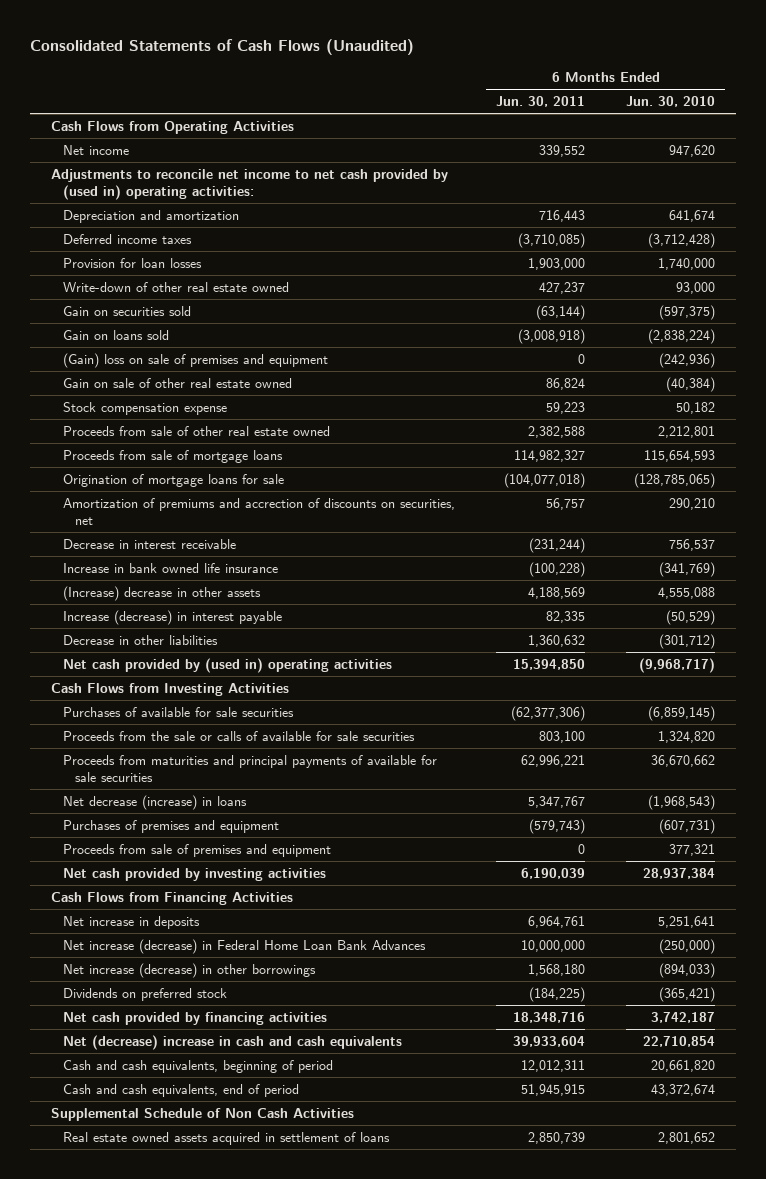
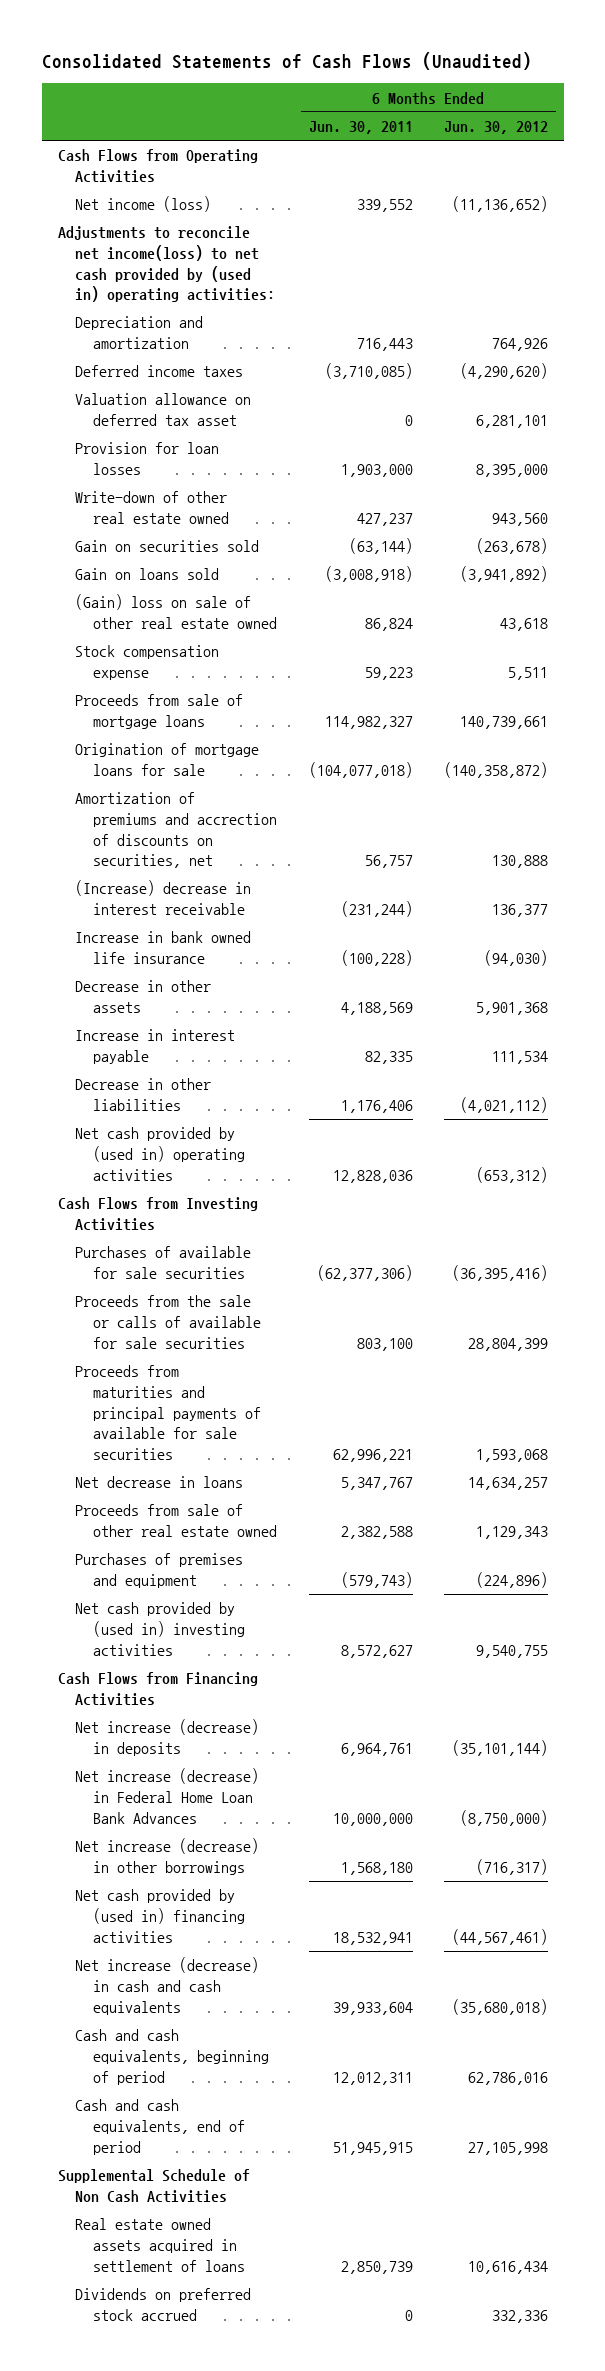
- | 6 Months Ended Jun. 30, 2011 | 6 Months Ended Jun. 30, 2010
+ | 6 Months Ended Jun. 30, 2011 | 6 Months Ended Jun. 30, 2012
- Net income | 339,552 | 947,620
- Adjustments to reconcile net income to net cash provided by (used in) operating activities:
+ Net income (loss) | 339,552 | (11,136,652)
+ Adjustments to reconcile net income(loss) to net cash provided by (used in) operating activities:
+ Valuation allowance on deferred tax asset | 0 | 6,281,101
- (Gain) loss on sale of premises and equipment | 0 | (242,936)
- Gain on sale of other real estate owned | 86,824 | (40,384)
+ (Gain) loss on sale of other real estate owned | 86,824 | 43,618
- Decrease in interest receivable | (231,244) | 756,537
+ (Increase) decrease in interest receivable | (231,244) | 136,377
- (Increase) decrease in other assets | 4,188,569 | 4,555,088
- Increase (decrease) in interest payable | 82,335 | (50,529)
- Decrease in other liabilities | 1,360,632 | (301,712)
- Net cash provided by (used in) operating activities | 15,394,850 | (9,968,717)
+ Decrease in other assets | 4,188,569 | 5,901,368
+ Increase in interest payable | 82,335 | 111,534
+ Decrease in other liabilities | 1,176,406 | (4,021,112)
+ Net cash provided by (used in) operating activities | 12,828,036 | (653,312)
- Net decrease (increase) in loans | 5,347,767 | (1,968,543)
+ Net decrease in loans | 5,347,767 | 14,634,257
moved down: Proceeds from sale of other real estate owned | 2,382,588 | 1,129,343
- Proceeds from sale of premises and equipment | 0 | 377,321
- Net cash provided by investing activities | 6,190,039 | 28,937,384
+ Net cash provided by (used in) investing activities | 8,572,627 | 9,540,755
- Net increase in deposits | 6,964,761 | 5,251,641
+ Net increase (decrease) in deposits | 6,964,761 | (35,101,144)
- Dividends on preferred stock | (184,225) | (365,421)
- Net cash provided by financing activities | 18,348,716 | 3,742,187
- Net (decrease) increase in cash and cash equivalents | 39,933,604 | 22,710,854
+ Net cash provided by (used in) financing activities | 18,532,941 | (44,567,461)
+ Net increase (decrease) in cash and cash equivalents | 39,933,604 | (35,680,018)
+ Dividends on preferred stock accrued | 0 | 332,336

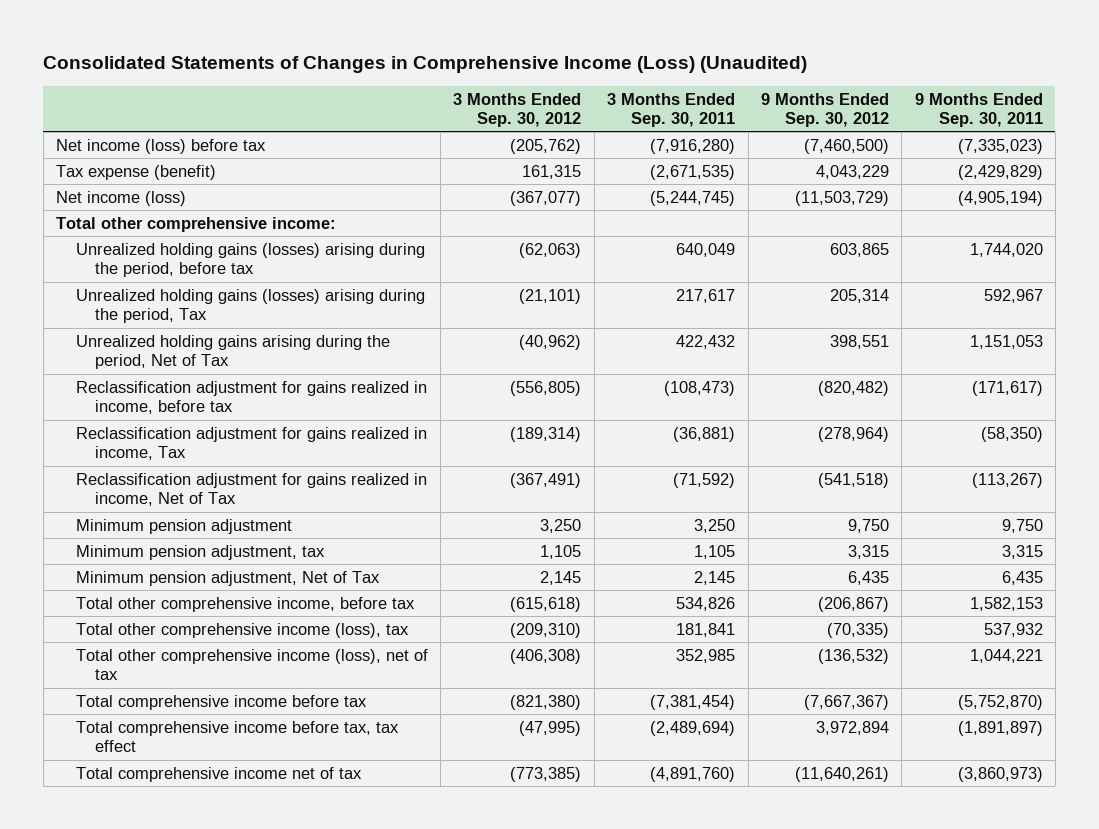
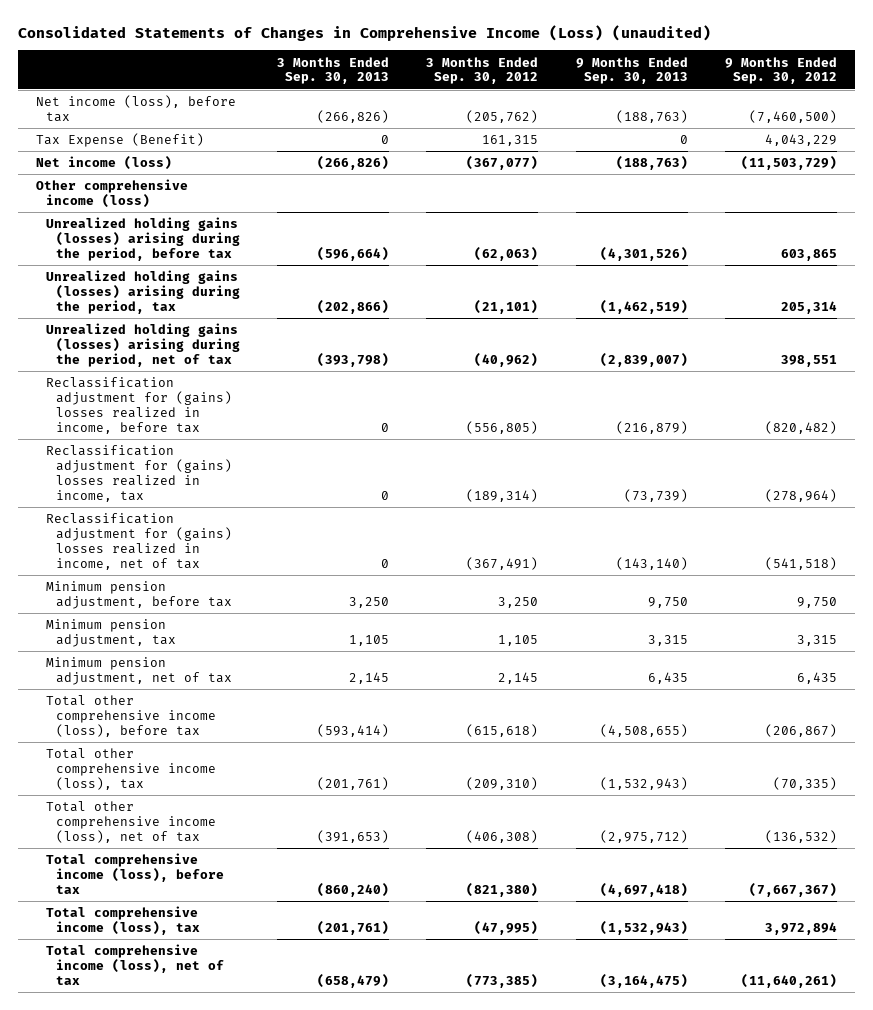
- Consolidated Statements of Changes in Comprehensive Income (Loss) (Unaudited)
+ Consolidated Statements of Changes in Comprehensive Income (Loss) (unaudited)
- | 3 Months Ended Sep. 30, 2012 | 3 Months Ended Sep. 30, 2011 | 9 Months Ended Sep. 30, 2012 | 9 Months Ended Sep. 30, 2011
+ | 3 Months Ended Sep. 30, 2013 | 3 Months Ended Sep. 30, 2012 | 9 Months Ended Sep. 30, 2013 | 9 Months Ended Sep. 30, 2012
- Net income (loss) before tax | (205,762) | (7,916,280) | (7,460,500) | (7,335,023)
- Tax expense (benefit) | 161,315 | (2,671,535) | 4,043,229 | (2,429,829)
+ Net income (loss), before tax | (266,826) | (205,762) | (188,763) | (7,460,500)
+ Tax Expense (Benefit) | 0 | 161,315 | 0 | 4,043,229
- Total other comprehensive income:
+ Other comprehensive income (loss)
- Unrealized holding gains (losses) arising during the period, Tax | (21,101) | 217,617 | 205,314 | 592,967
- Unrealized holding gains arising during the period, Net of Tax | (40,962) | 422,432 | 398,551 | 1,151,053
- Reclassification adjustment for gains realized in income, before tax | (556,805) | (108,473) | (820,482) | (171,617)
- Reclassification adjustment for gains realized in income, Tax | (189,314) | (36,881) | (278,964) | (58,350)
- Reclassification adjustment for gains realized in income, Net of Tax | (367,491) | (71,592) | (541,518) | (113,267)
- Minimum pension adjustment | 3,250 | 3,250 | 9,750 | 9,750
+ Unrealized holding gains (losses) arising during the period, tax | (202,866) | (21,101) | (1,462,519) | 205,314
+ Unrealized holding gains (losses) arising during the period, net of tax | (393,798) | (40,962) | (2,839,007) | 398,551
+ Reclassification adjustment for (gains) losses realized in income, before tax | 0 | (556,805) | (216,879) | (820,482)
+ Reclassification adjustment for (gains) losses realized in income, tax | 0 | (189,314) | (73,739) | (278,964)
+ Reclassification adjustment for (gains) losses realized in income, net of tax | 0 | (367,491) | (143,140) | (541,518)
+ Minimum pension adjustment, before tax | 3,250 | 3,250 | 9,750 | 9,750
- Minimum pension adjustment, Net of Tax | 2,145 | 2,145 | 6,435 | 6,435
- Total other comprehensive income, before tax | (615,618) | 534,826 | (206,867) | 1,582,153
+ Minimum pension adjustment, net of tax | 2,145 | 2,145 | 6,435 | 6,435
+ Total other comprehensive income (loss), before tax | (593,414) | (615,618) | (4,508,655) | (206,867)
- Total comprehensive income before tax | (821,380) | (7,381,454) | (7,667,367) | (5,752,870)
- Total comprehensive income before tax, tax effect | (47,995) | (2,489,694) | 3,972,894 | (1,891,897)
- Total comprehensive income net of tax | (773,385) | (4,891,760) | (11,640,261) | (3,860,973)
+ Total comprehensive income (loss), before tax | (860,240) | (821,380) | (4,697,418) | (7,667,367)
+ Total comprehensive income (loss), tax | (201,761) | (47,995) | (1,532,943) | 3,972,894
+ Total comprehensive income (loss), net of tax | (658,479) | (773,385) | (3,164,475) | (11,640,261)

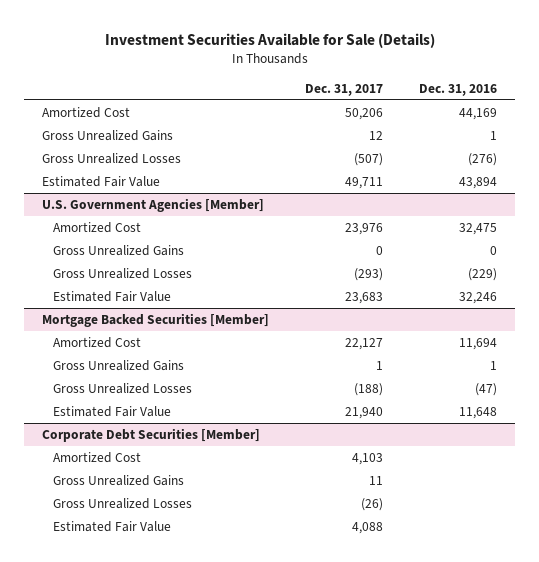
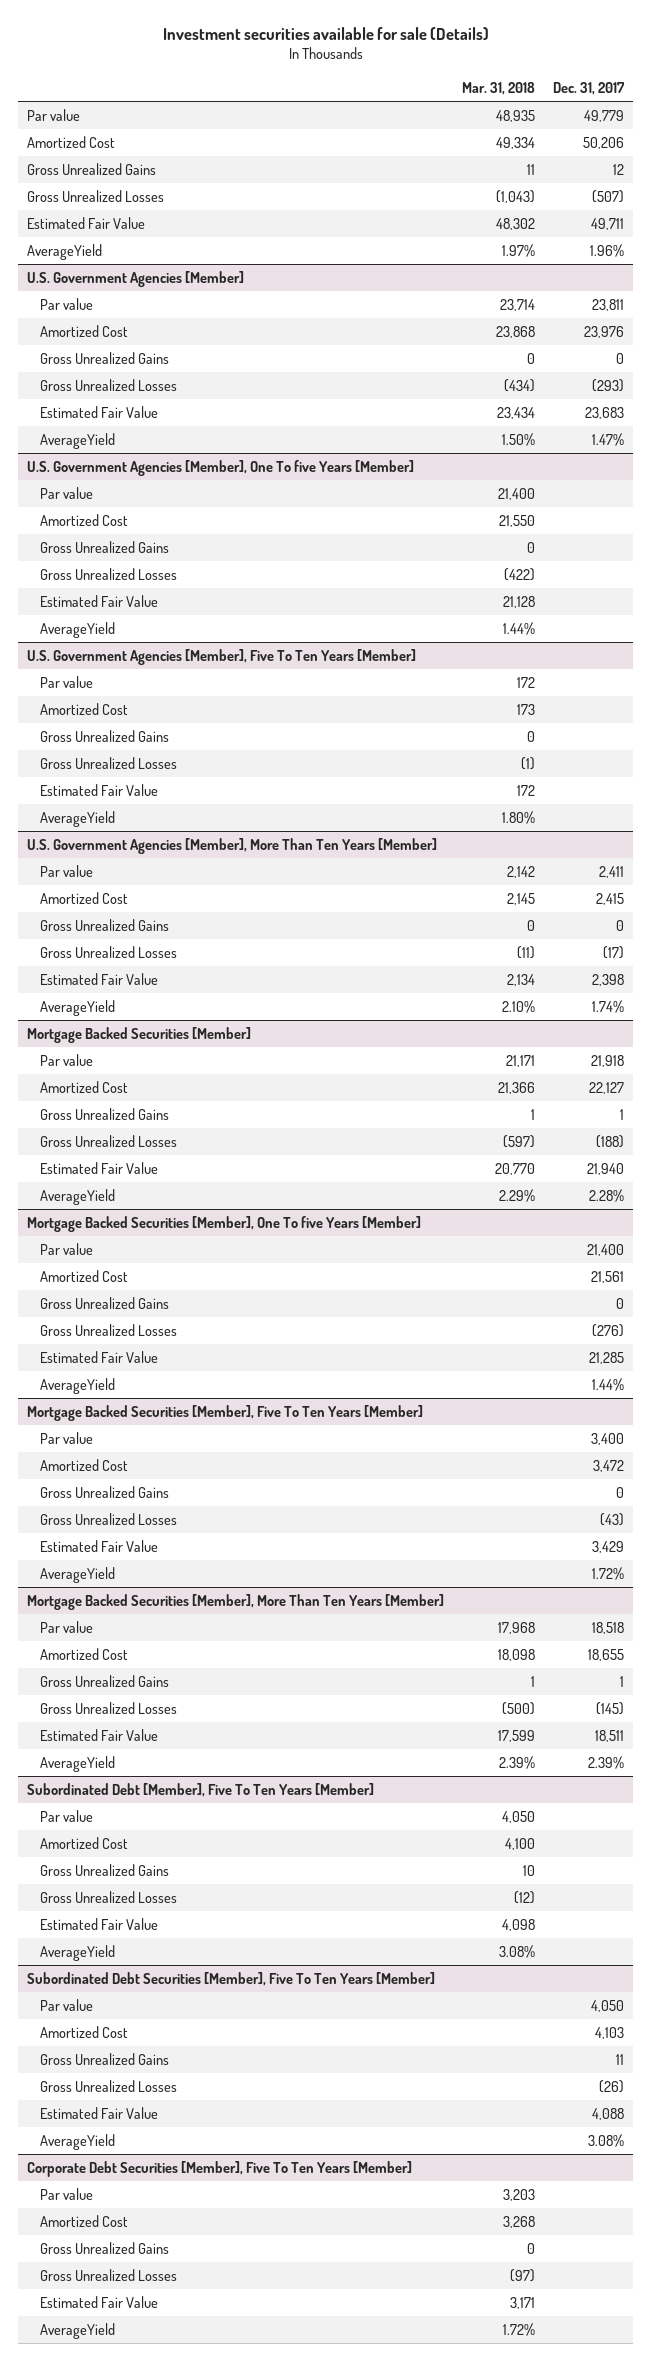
- Investment Securities Available for Sale (Details)
+ Investment securities available for sale (Details)
- | Dec. 31, 2017 | Dec. 31, 2016
+ | Mar. 31, 2018 | Dec. 31, 2017
+ Par value | 48,935 | 49,779
+ AverageYield | 1.97% | 1.96%
@ U.S. Government Agencies [Member]
+ Par value | 23,714 | 23,811
+ AverageYield | 1.50% | 1.47%
+ U.S. Government Agencies [Member], One To five Years [Member]
+ Par value | 21,400 |
+ Amortized Cost | 21,550 |
+ Gross Unrealized Gains | 0 |
+ Gross Unrealized Losses | (422) |
+ Estimated Fair Value | 21,128 |
+ AverageYield | 1.44% |
+ U.S. Government Agencies [Member], Five To Ten Years [Member]
+ Par value | 172 |
+ Amortized Cost | 173 |
+ Gross Unrealized Gains | 0 |
+ Gross Unrealized Losses | (1) |
+ Estimated Fair Value | 172 |
+ AverageYield | 1.80% |
+ U.S. Government Agencies [Member], More Than Ten Years [Member]
+ Par value | 2,142 | 2,411
+ Amortized Cost | 2,145 | 2,415
+ Gross Unrealized Gains | 0 | 0
+ Gross Unrealized Losses | (11) | (17)
+ Estimated Fair Value | 2,134 | 2,398
+ AverageYield | 2.10% | 1.74%
@ Mortgage Backed Securities [Member]
+ Par value | 21,171 | 21,918
- Corporate Debt Securities [Member]
@ Mortgage Backed Securities [Member]
+ AverageYield | 2.29% | 2.28%
+ Mortgage Backed Securities [Member], One To five Years [Member]
+ Par value | | 21,400
+ Amortized Cost | | 21,561
+ Gross Unrealized Gains | | 0
+ Gross Unrealized Losses | | (276)
+ Estimated Fair Value | | 21,285
+ AverageYield | | 1.44%
+ Mortgage Backed Securities [Member], Five To Ten Years [Member]
+ Par value | | 3,400
+ Amortized Cost | | 3,472
+ Gross Unrealized Gains | | 0
+ Gross Unrealized Losses | | (43)
+ Estimated Fair Value | | 3,429
+ AverageYield | | 1.72%
+ Mortgage Backed Securities [Member], More Than Ten Years [Member]
+ Par value | 17,968 | 18,518
+ Amortized Cost | 18,098 | 18,655
+ Gross Unrealized Gains | 1 | 1
+ Gross Unrealized Losses | (500) | (145)
+ Estimated Fair Value | 17,599 | 18,511
+ AverageYield | 2.39% | 2.39%
+ Subordinated Debt [Member], Five To Ten Years [Member]
+ Par value | 4,050 |
+ Amortized Cost | 4,100 |
+ Gross Unrealized Gains | 10 |
+ Gross Unrealized Losses | (12) |
+ Estimated Fair Value | 4,098 |
+ AverageYield | 3.08% |
+ Subordinated Debt Securities [Member], Five To Ten Years [Member]
+ Par value | | 4,050
+ AverageYield | | 3.08%
+ Corporate Debt Securities [Member], Five To Ten Years [Member]
+ Par value | 3,203 |
+ Amortized Cost | 3,268 |
+ Gross Unrealized Gains | 0 |
+ Gross Unrealized Losses | (97) |
+ Estimated Fair Value | 3,171 |
+ AverageYield | 1.72% |

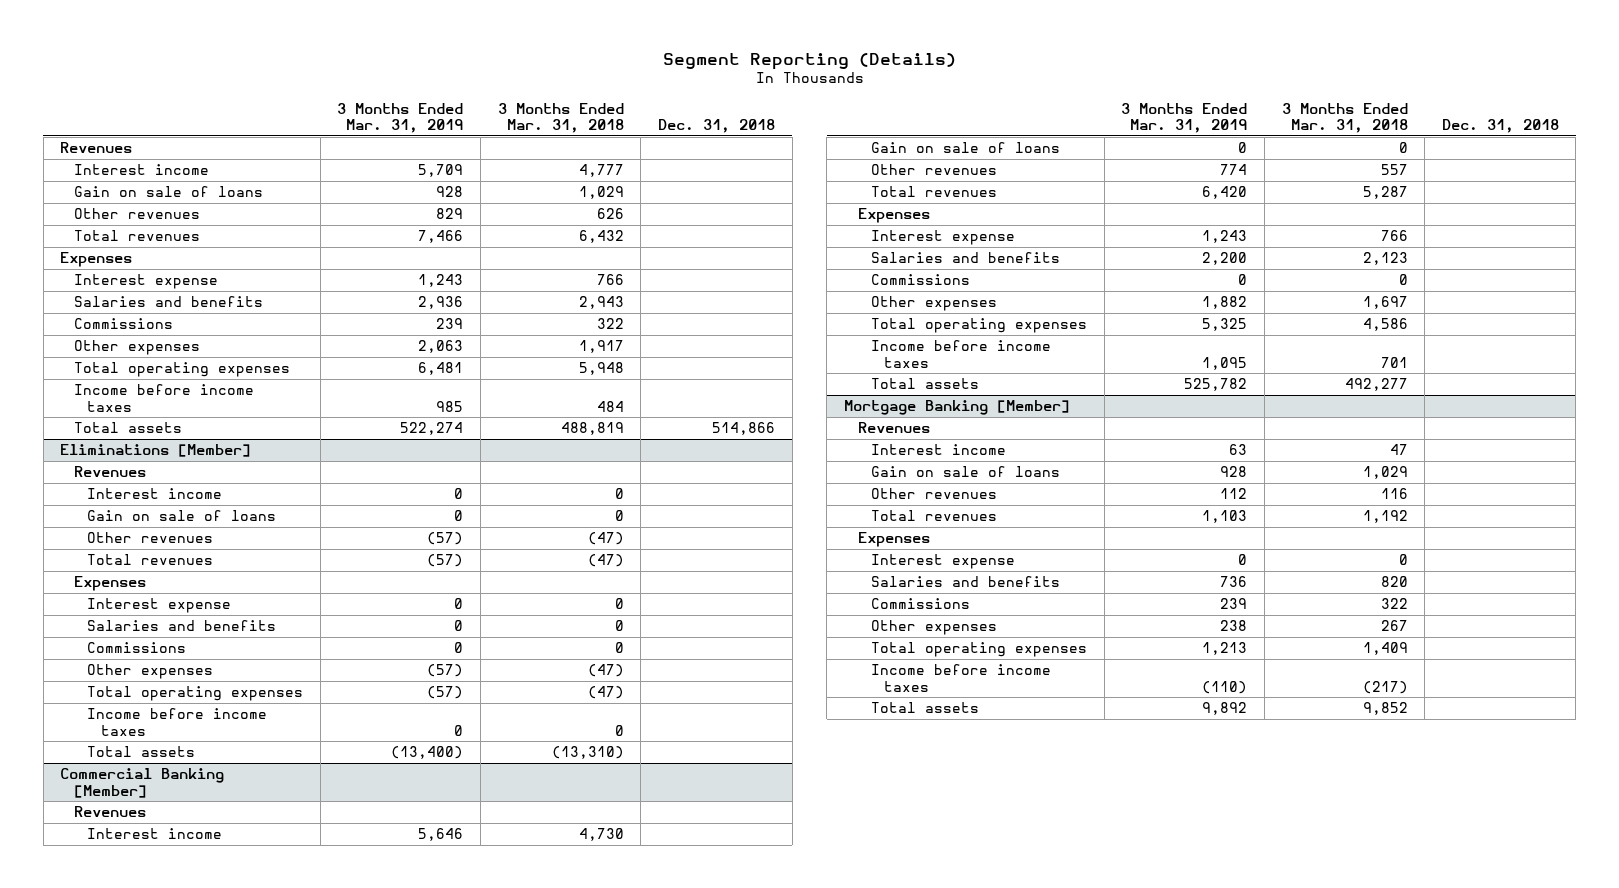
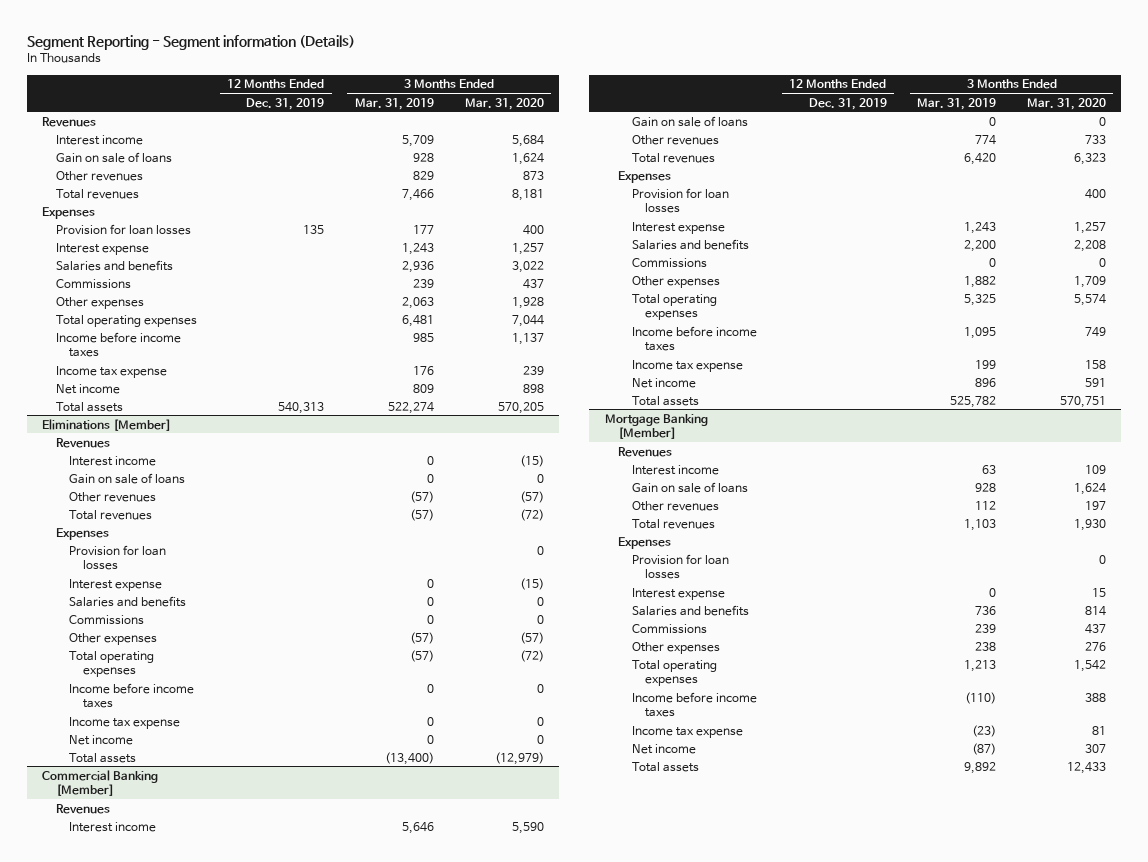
- Segment Reporting (Details)
+ Segment Reporting - Segment information (Details)
- | 3 Months Ended Mar. 31, 2019 | 3 Months Ended Mar. 31, 2018 | Dec. 31, 2018
+ | 12 Months Ended Dec. 31, 2019 | 3 Months Ended Mar. 31, 2019 | 3 Months Ended Mar. 31, 2020
+ Provision for loan losses | 135 | 177 | 400
+ Income tax expense | | 176 | 239
+ Net income | | 809 | 898
@ Eliminations [Member]
+ Provision for loan losses | | | 0
+ Income tax expense | | 0 | 0
+ Net income | | 0 | 0
@ Commercial Banking [Member]
+ Provision for loan losses | | | 400
+ Income tax expense | | 199 | 158
+ Net income | | 896 | 591
@ Mortgage Banking [Member]
+ Provision for loan losses | | | 0
+ Income tax expense | | (23) | 81
+ Net income | | (87) | 307

